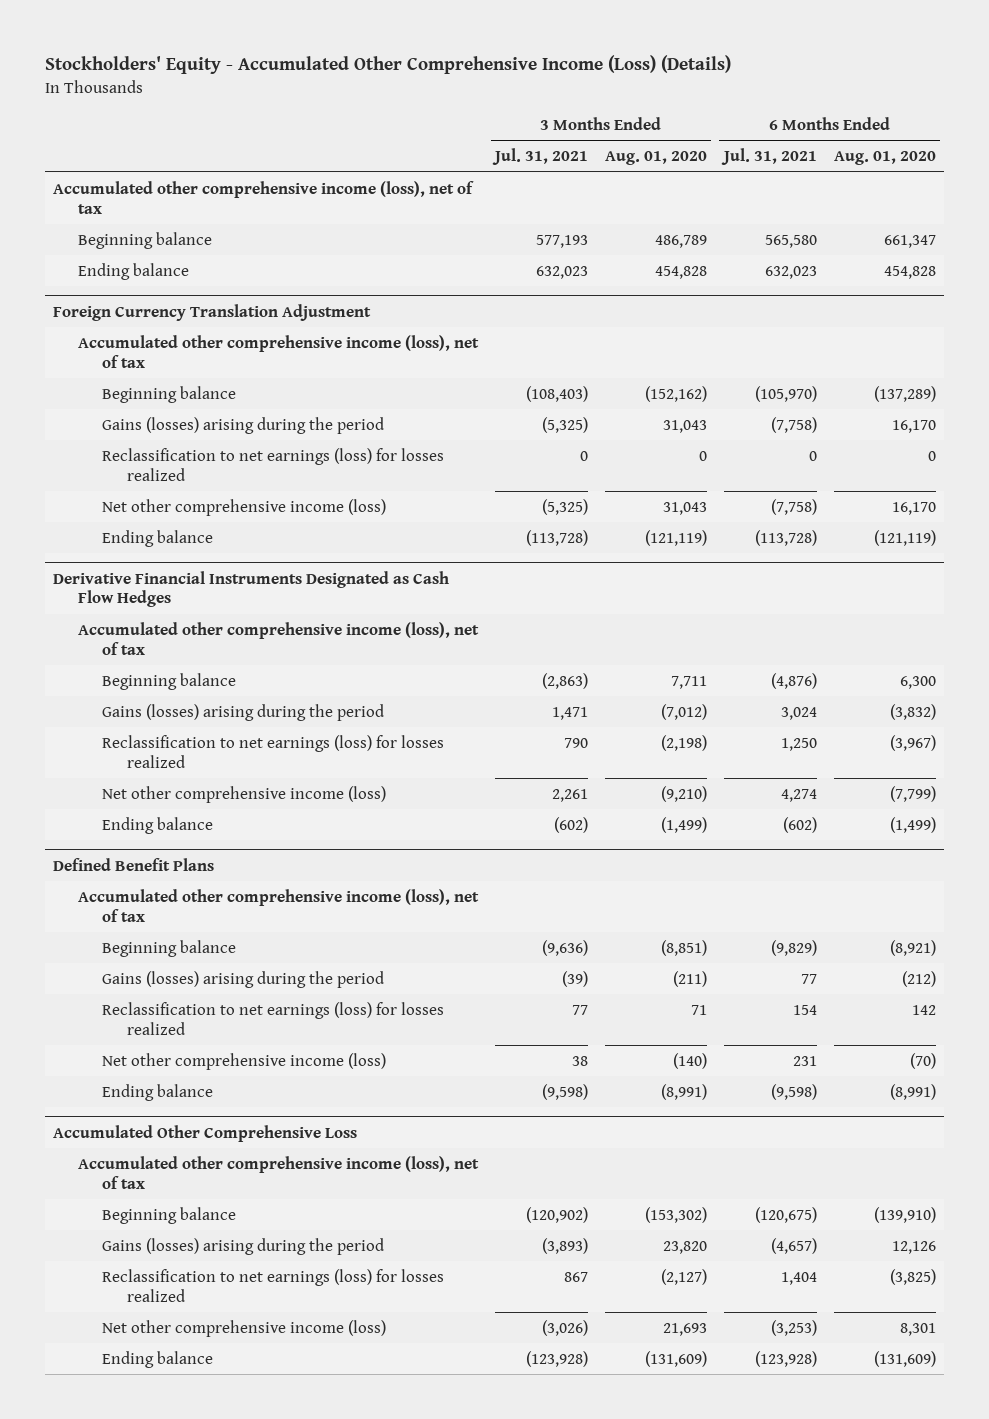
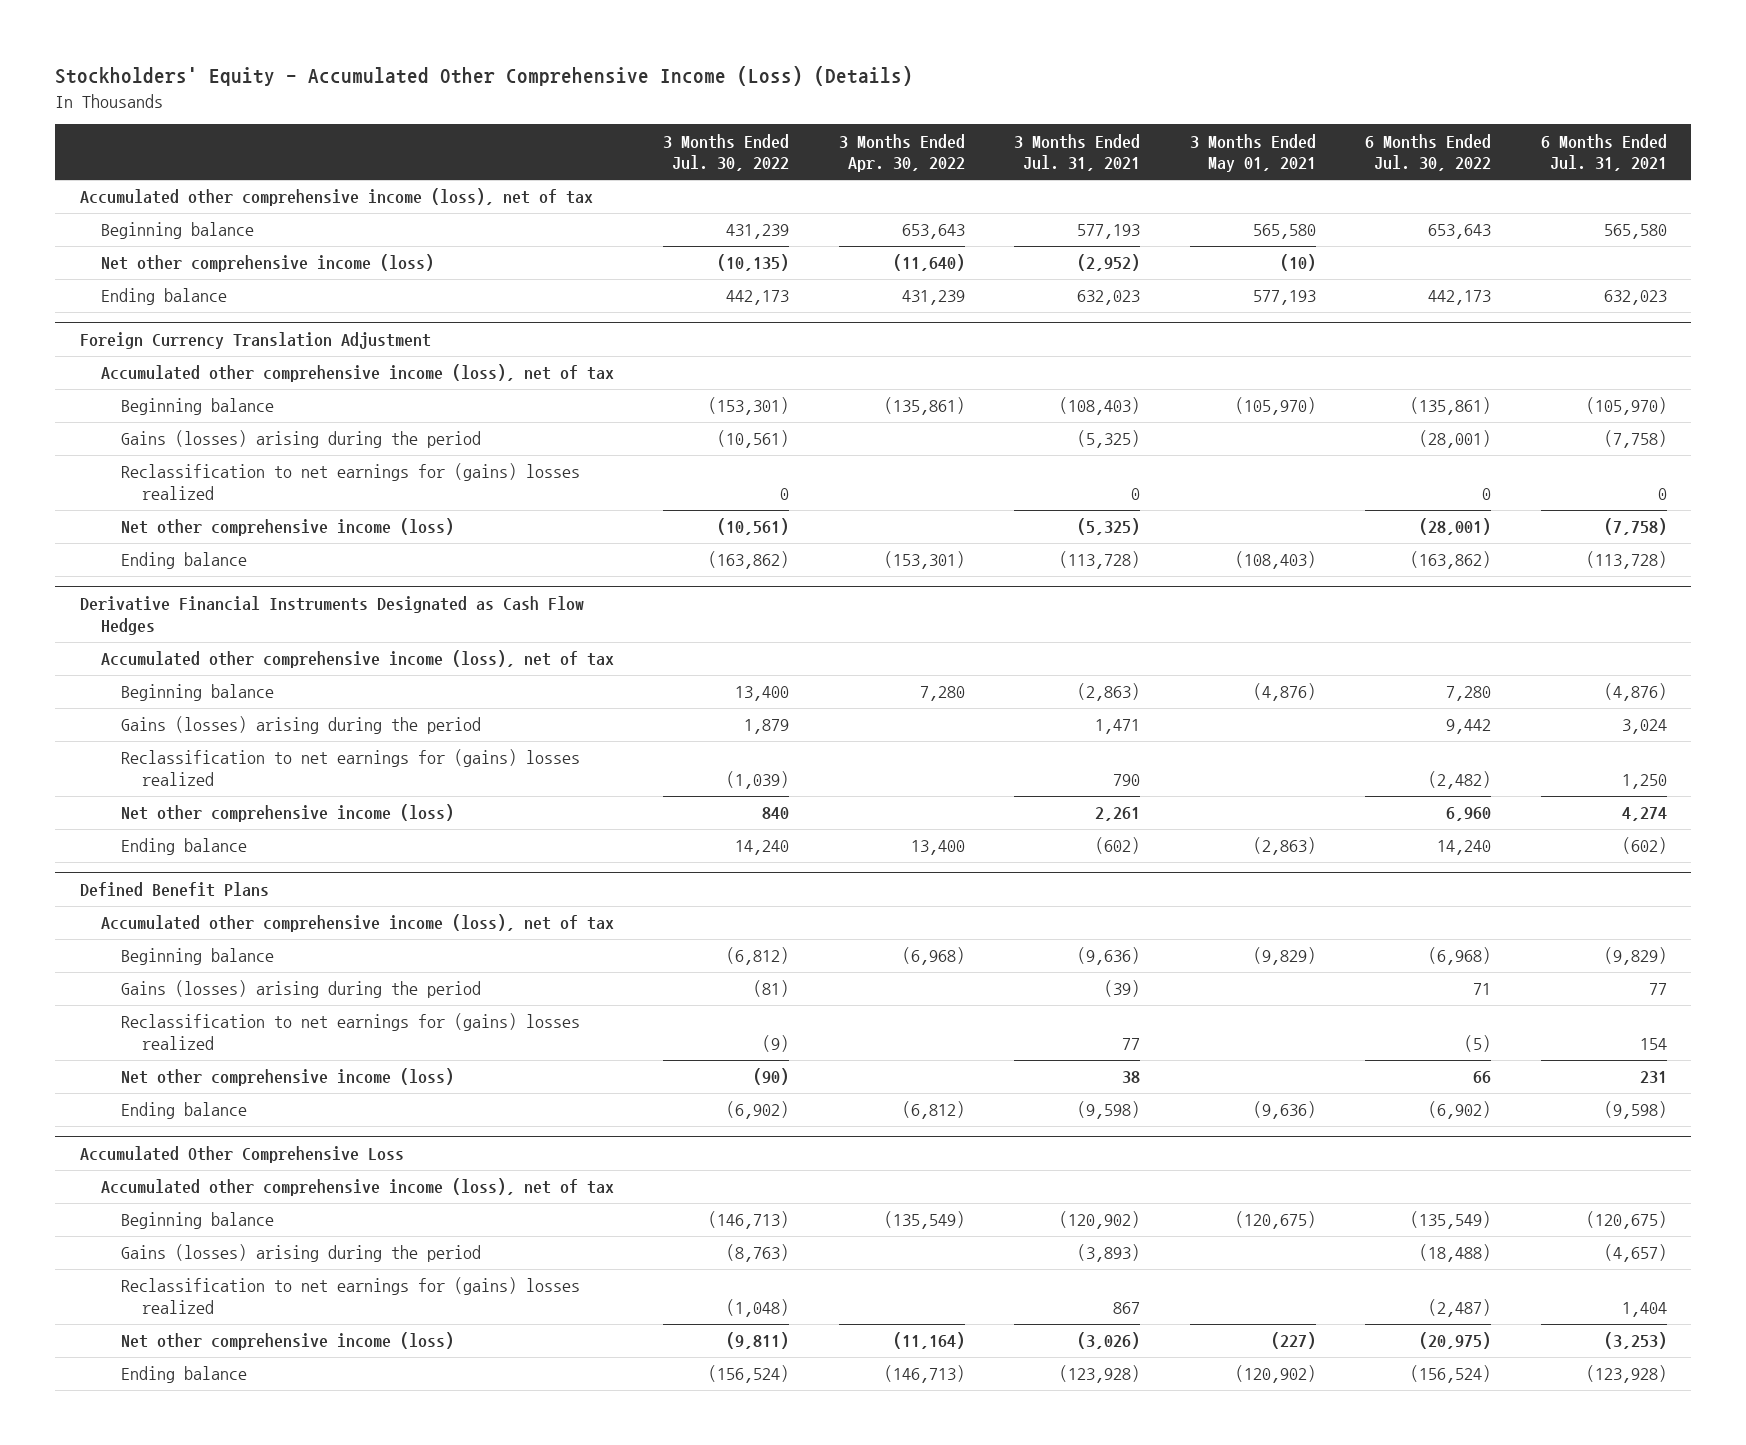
- | 3 Months Ended Jul. 31, 2021 | 3 Months Ended Aug. 01, 2020 | 6 Months Ended Jul. 31, 2021 | 6 Months Ended Aug. 01, 2020
+ | 3 Months Ended Jul. 30, 2022 | 3 Months Ended Apr. 30, 2022 | 3 Months Ended Jul. 31, 2021 | 3 Months Ended May 01, 2021 | 6 Months Ended Jul. 30, 2022 | 6 Months Ended Jul. 31, 2021
+ Net other comprehensive income (loss) | (10,135) | (11,640) | (2,952) | (10) | |
@ Foreign Currency Translation Adjustment
- Reclassification to net earnings (loss) for losses realized | 0 | 0 | 0 | 0
+ Reclassification to net earnings for (gains) losses realized | 0 | | 0 | | 0 | 0
@ Derivative Financial Instruments Designated as Cash Flow Hedges
- Reclassification to net earnings (loss) for losses realized | 790 | (2,198) | 1,250 | (3,967)
+ Reclassification to net earnings for (gains) losses realized | (1,039) | | 790 | | (2,482) | 1,250
@ Defined Benefit Plans
- Reclassification to net earnings (loss) for losses realized | 77 | 71 | 154 | 142
+ Reclassification to net earnings for (gains) losses realized | (9) | | 77 | | (5) | 154
@ Accumulated Other Comprehensive Loss
- Reclassification to net earnings (loss) for losses realized | 867 | (2,127) | 1,404 | (3,825)
+ Reclassification to net earnings for (gains) losses realized | (1,048) | | 867 | | (2,487) | 1,404

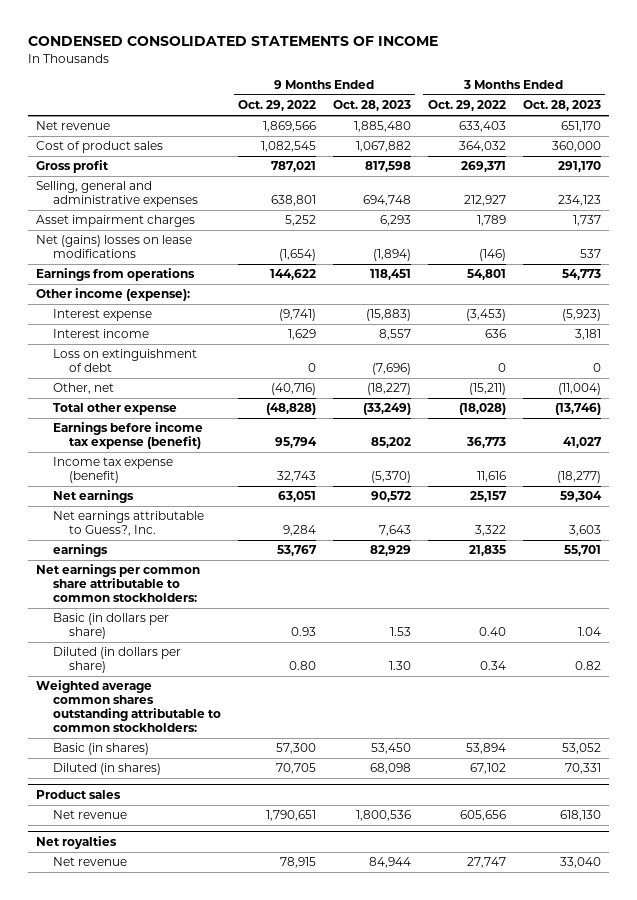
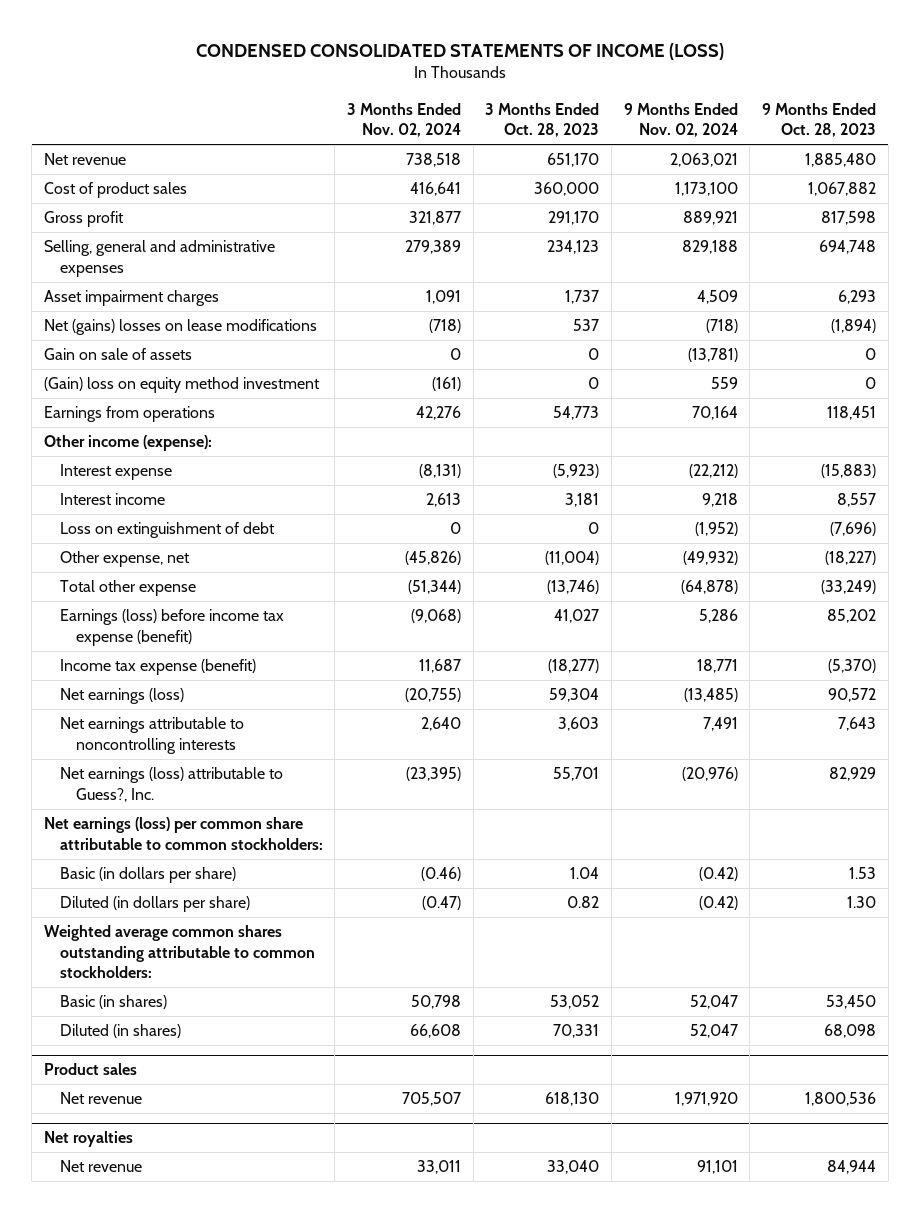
- CONDENSED CONSOLIDATED STATEMENTS OF INCOME
+ CONDENSED CONSOLIDATED STATEMENTS OF INCOME (LOSS)
- | 9 Months Ended Oct. 29, 2022 | 9 Months Ended Oct. 28, 2023 | 3 Months Ended Oct. 29, 2022 | 3 Months Ended Oct. 28, 2023
+ | 3 Months Ended Nov. 02, 2024 | 3 Months Ended Oct. 28, 2023 | 9 Months Ended Nov. 02, 2024 | 9 Months Ended Oct. 28, 2023
+ Gain on sale of assets | 0 | 0 | (13,781) | 0
+ (Gain) loss on equity method investment | (161) | 0 | 559 | 0
- Other, net | (40,716) | (18,227) | (15,211) | (11,004)
+ Other expense, net | (45,826) | (11,004) | (49,932) | (18,227)
- Earnings before income tax expense (benefit) | 95,794 | 85,202 | 36,773 | 41,027
+ Earnings (loss) before income tax expense (benefit) | (9,068) | 41,027 | 5,286 | 85,202
- Net earnings | 63,051 | 90,572 | 25,157 | 59,304
- Net earnings attributable to Guess?, Inc. | 9,284 | 7,643 | 3,322 | 3,603
- earnings | 53,767 | 82,929 | 21,835 | 55,701
- Net earnings per common share attributable to common stockholders:
+ Net earnings (loss) | (20,755) | 59,304 | (13,485) | 90,572
+ Net earnings attributable to noncontrolling interests | 2,640 | 3,603 | 7,491 | 7,643
+ Net earnings (loss) attributable to Guess?, Inc. | (23,395) | 55,701 | (20,976) | 82,929
+ Net earnings (loss) per common share attributable to common stockholders:

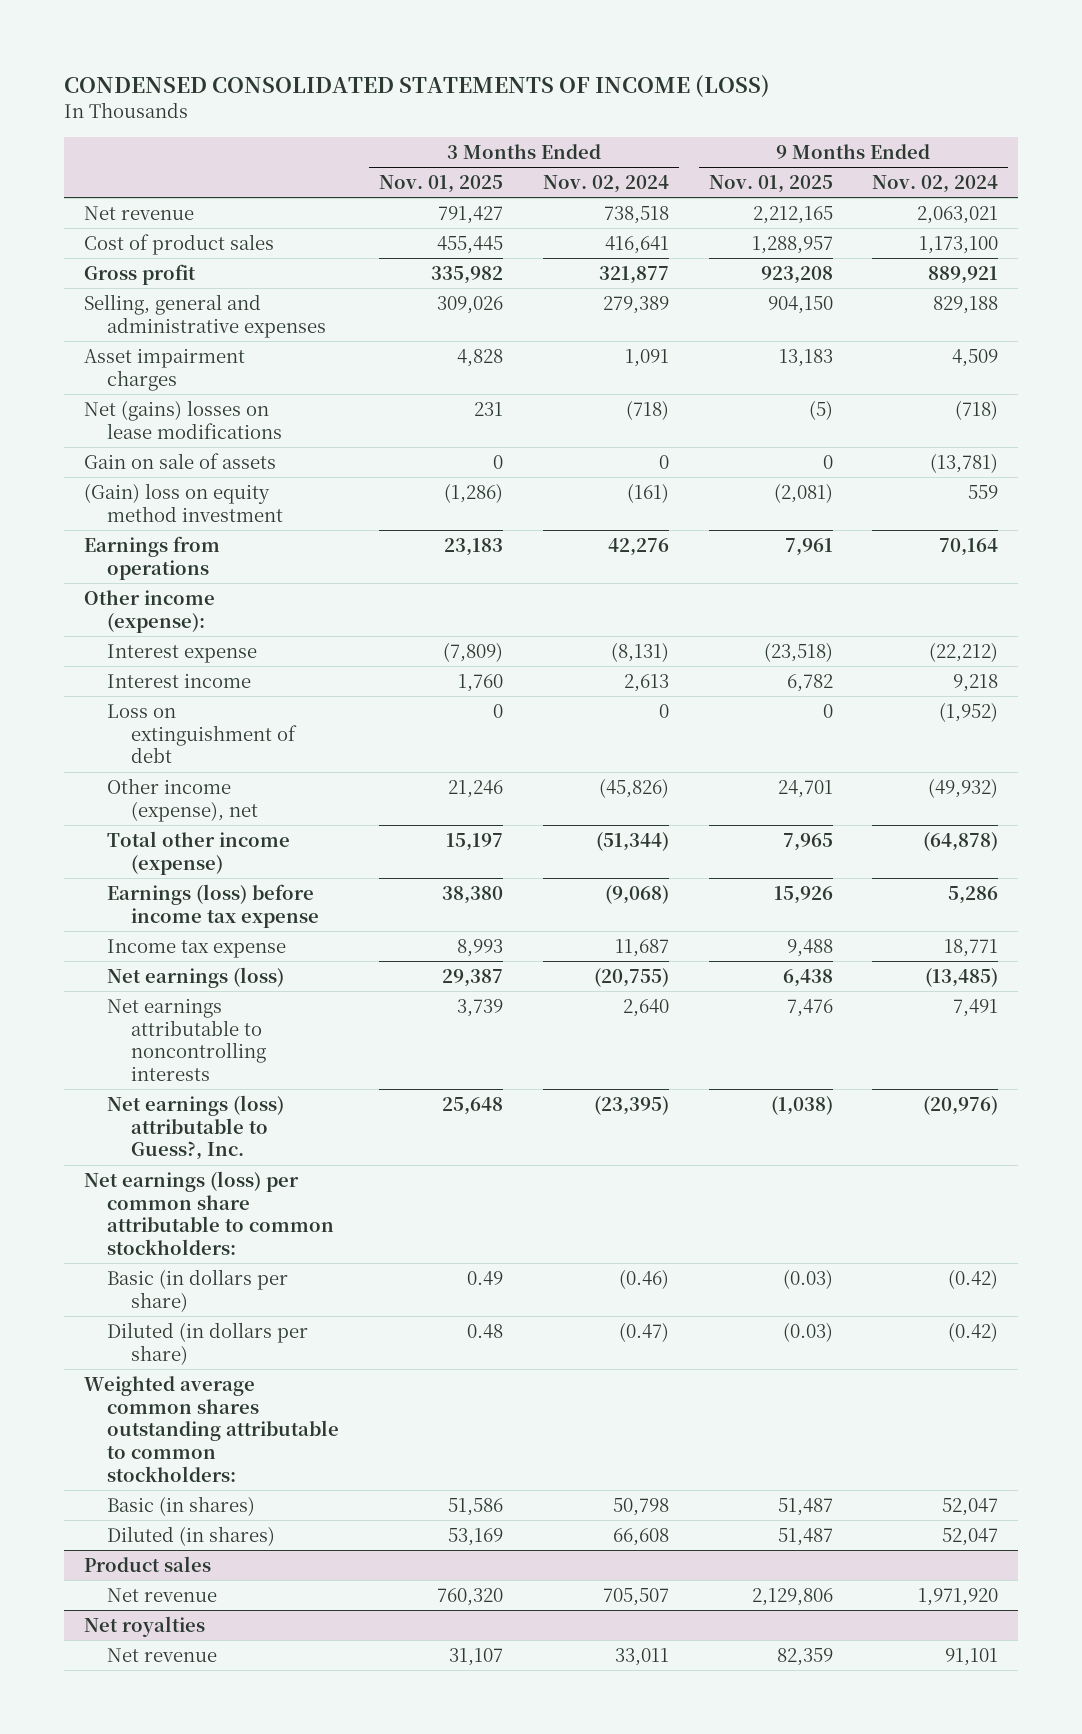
- | 3 Months Ended Nov. 02, 2024 | 3 Months Ended Oct. 28, 2023 | 9 Months Ended Nov. 02, 2024 | 9 Months Ended Oct. 28, 2023
+ | 3 Months Ended Nov. 01, 2025 | 3 Months Ended Nov. 02, 2024 | 9 Months Ended Nov. 01, 2025 | 9 Months Ended Nov. 02, 2024
- Other expense, net | (45,826) | (11,004) | (49,932) | (18,227)
- Total other expense | (51,344) | (13,746) | (64,878) | (33,249)
- Earnings (loss) before income tax expense (benefit) | (9,068) | 41,027 | 5,286 | 85,202
- Income tax expense (benefit) | 11,687 | (18,277) | 18,771 | (5,370)
+ Other income (expense), net | 21,246 | (45,826) | 24,701 | (49,932)
+ Total other income (expense) | 15,197 | (51,344) | 7,965 | (64,878)
+ Earnings (loss) before income tax expense | 38,380 | (9,068) | 15,926 | 5,286
+ Income tax expense | 8,993 | 11,687 | 9,488 | 18,771

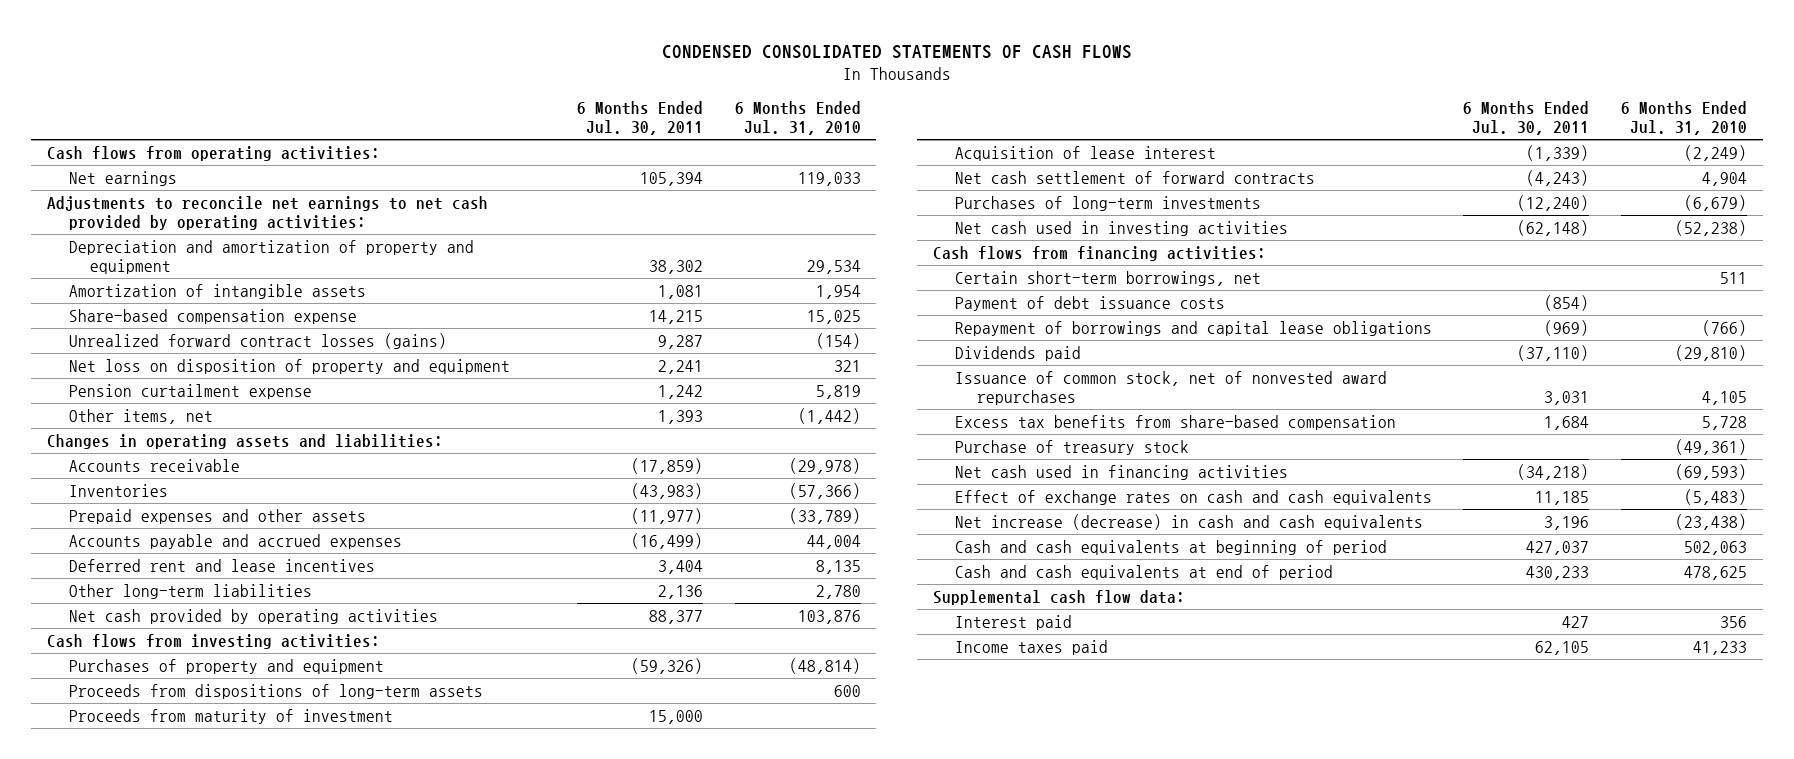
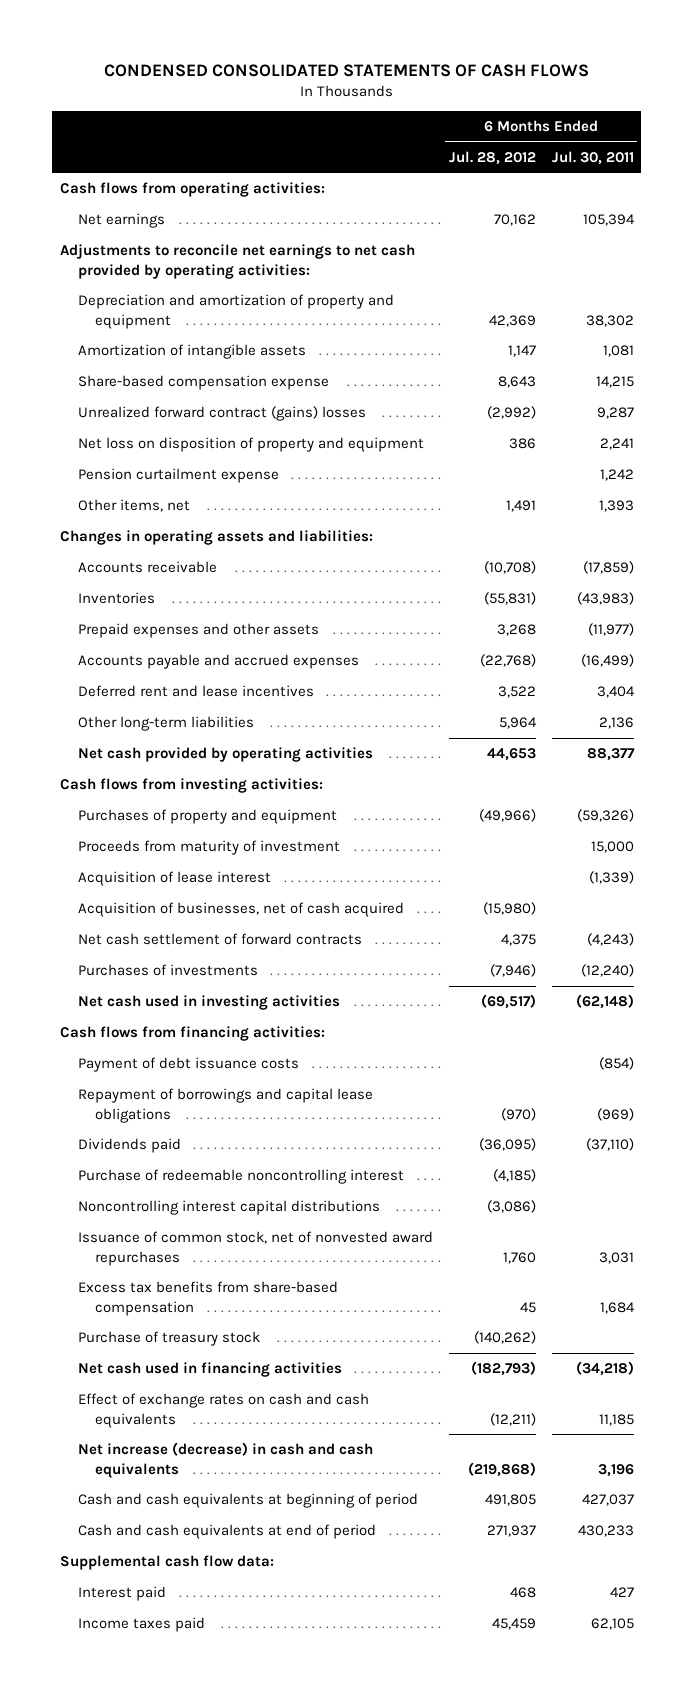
- | 6 Months Ended Jul. 30, 2011 | 6 Months Ended Jul. 31, 2010
+ | 6 Months Ended Jul. 28, 2012 | 6 Months Ended Jul. 30, 2011
- Unrealized forward contract losses (gains) | 9,287 | (154)
+ Unrealized forward contract (gains) losses | (2,992) | 9,287
- Proceeds from dispositions of long-term assets | | 600
+ Acquisition of businesses, net of cash acquired | (15,980) |
- Purchases of long-term investments | (12,240) | (6,679)
+ Purchases of investments | (7,946) | (12,240)
- Certain short-term borrowings, net | | 511
+ Purchase of redeemable noncontrolling interest | (4,185) |
+ Noncontrolling interest capital distributions | (3,086) |

